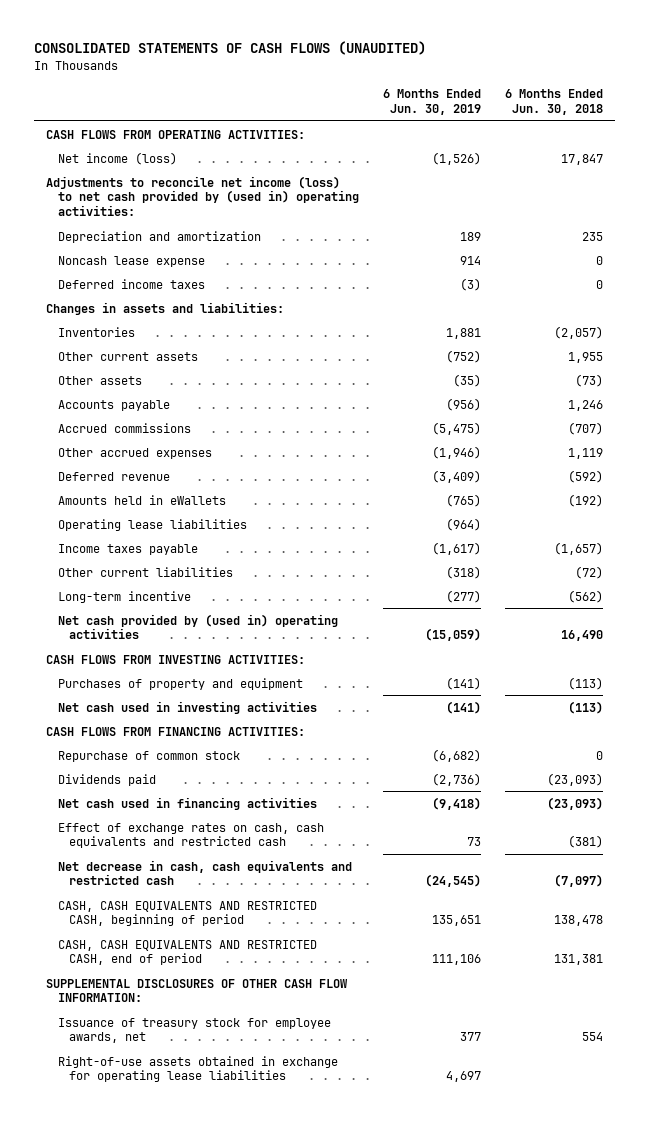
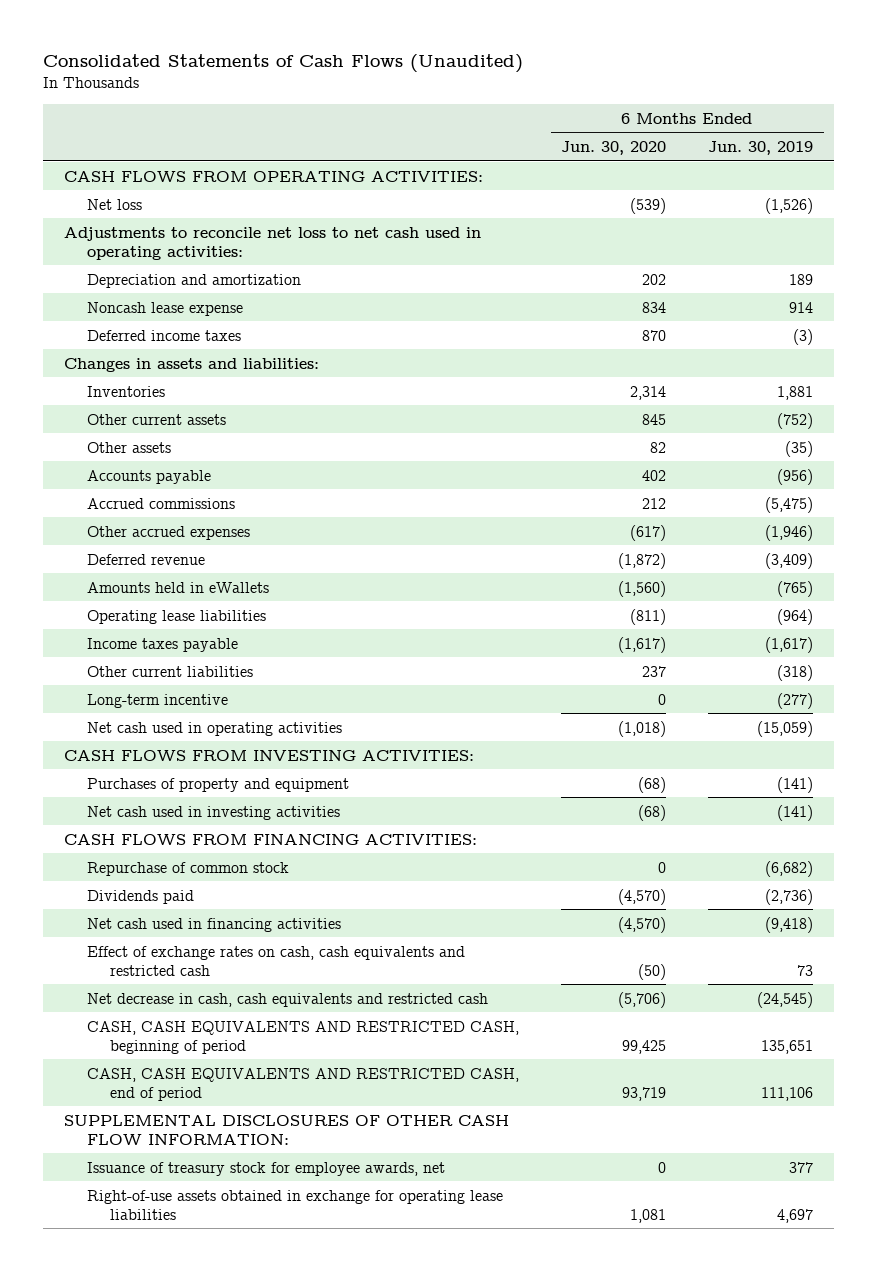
- CONSOLIDATED STATEMENTS OF CASH FLOWS (UNAUDITED)
+ Consolidated Statements of Cash Flows (Unaudited)
- | 6 Months Ended Jun. 30, 2019 | 6 Months Ended Jun. 30, 2018
+ | 6 Months Ended Jun. 30, 2020 | 6 Months Ended Jun. 30, 2019
- Net income (loss) | (1,526) | 17,847
- Adjustments to reconcile net income (loss) to net cash provided by (used in) operating activities:
+ Net loss | (539) | (1,526)
+ Adjustments to reconcile net loss to net cash used in operating activities:
- Net cash provided by (used in) operating activities | (15,059) | 16,490
+ Net cash used in operating activities | (1,018) | (15,059)

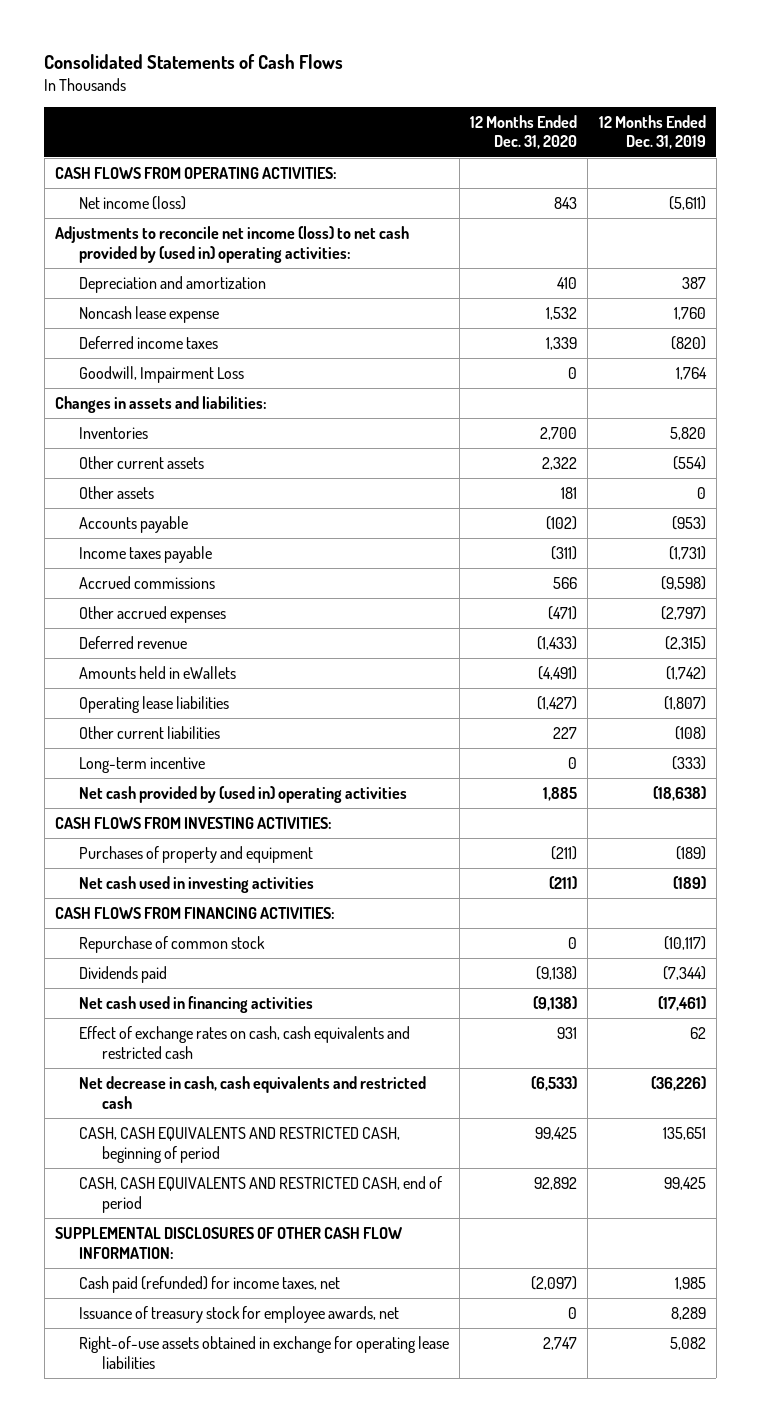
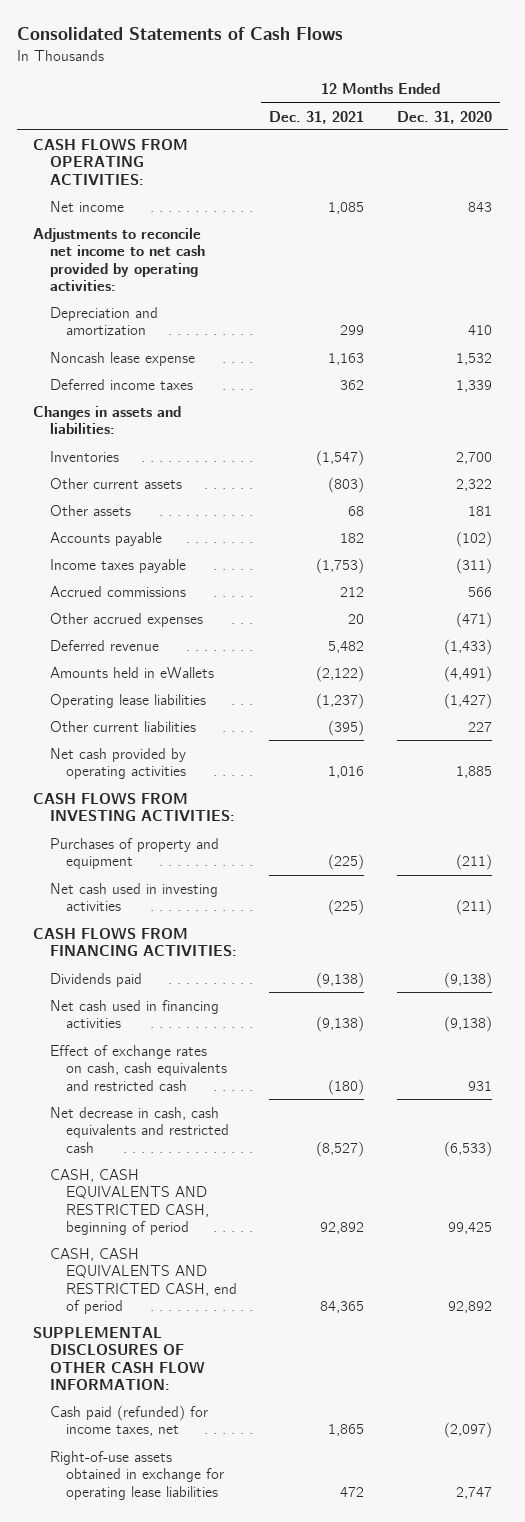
- | 12 Months Ended Dec. 31, 2020 | 12 Months Ended Dec. 31, 2019
+ | 12 Months Ended Dec. 31, 2021 | 12 Months Ended Dec. 31, 2020
- Net income (loss) | 843 | (5,611)
- Adjustments to reconcile net income (loss) to net cash provided by (used in) operating activities:
+ Net income | 1,085 | 843
+ Adjustments to reconcile net income to net cash provided by operating activities:
- Goodwill, Impairment Loss | 0 | 1,764
- Long-term incentive | 0 | (333)
- Net cash provided by (used in) operating activities | 1,885 | (18,638)
+ Net cash provided by operating activities | 1,016 | 1,885
- Repurchase of common stock | 0 | (10,117)
- Issuance of treasury stock for employee awards, net | 0 | 8,289

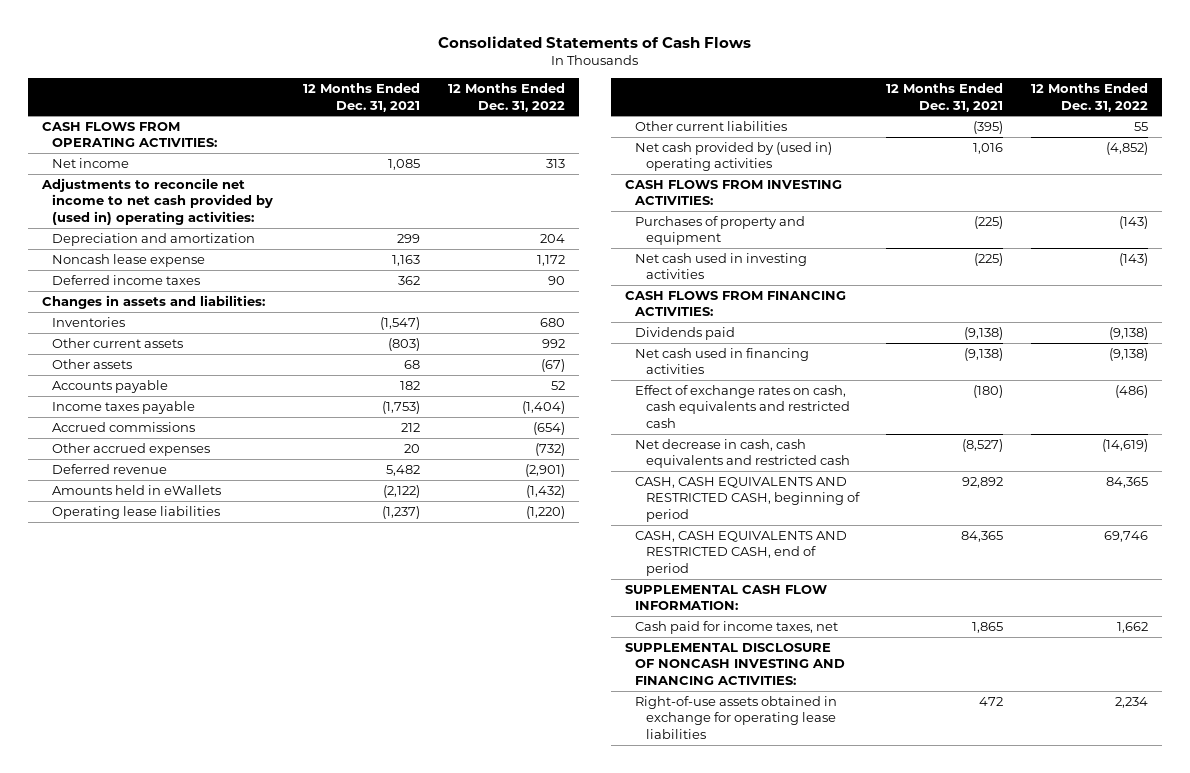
- | 12 Months Ended Dec. 31, 2021 | 12 Months Ended Dec. 31, 2020
+ | 12 Months Ended Dec. 31, 2021 | 12 Months Ended Dec. 31, 2022
- Adjustments to reconcile net income to net cash provided by operating activities:
+ Adjustments to reconcile net income to net cash provided by (used in) operating activities:
- Net cash provided by operating activities | 1,016 | 1,885
+ Net cash provided by (used in) operating activities | 1,016 | (4,852)
- SUPPLEMENTAL DISCLOSURES OF OTHER CASH FLOW INFORMATION:
- Cash paid (refunded) for income taxes, net | 1,865 | (2,097)
+ SUPPLEMENTAL CASH FLOW INFORMATION:
+ Cash paid for income taxes, net | 1,865 | 1,662
+ SUPPLEMENTAL DISCLOSURE OF NONCASH INVESTING AND FINANCING ACTIVITIES:

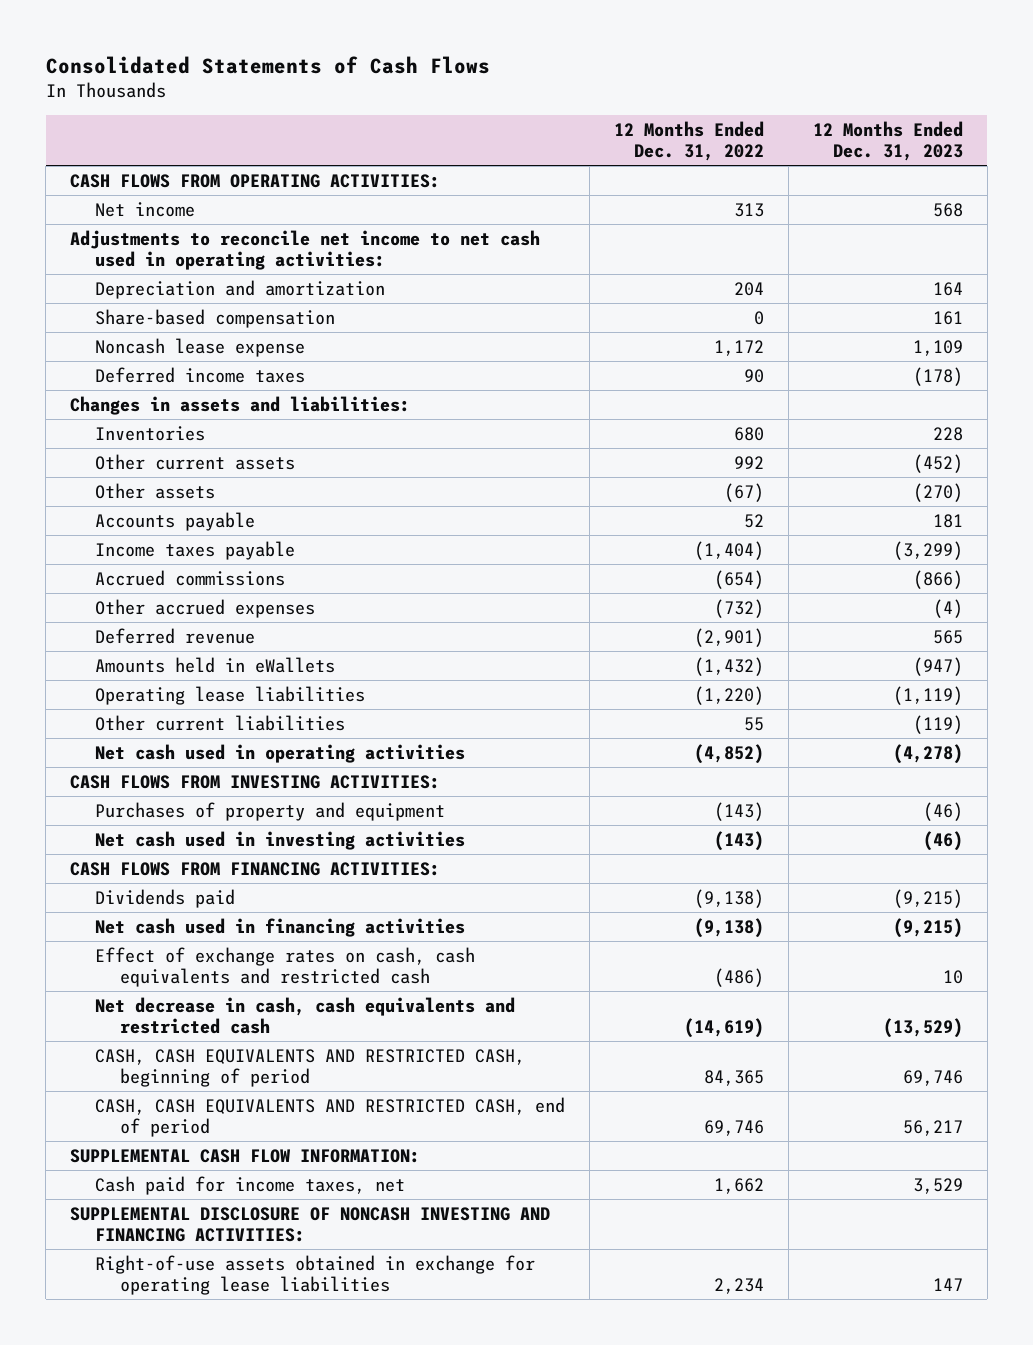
- | 12 Months Ended Dec. 31, 2021 | 12 Months Ended Dec. 31, 2022
+ | 12 Months Ended Dec. 31, 2022 | 12 Months Ended Dec. 31, 2023
- Adjustments to reconcile net income to net cash provided by (used in) operating activities:
+ Adjustments to reconcile net income to net cash used in operating activities:
+ Share-based compensation | 0 | 161
- Net cash provided by (used in) operating activities | 1,016 | (4,852)
+ Net cash used in operating activities | (4,852) | (4,278)

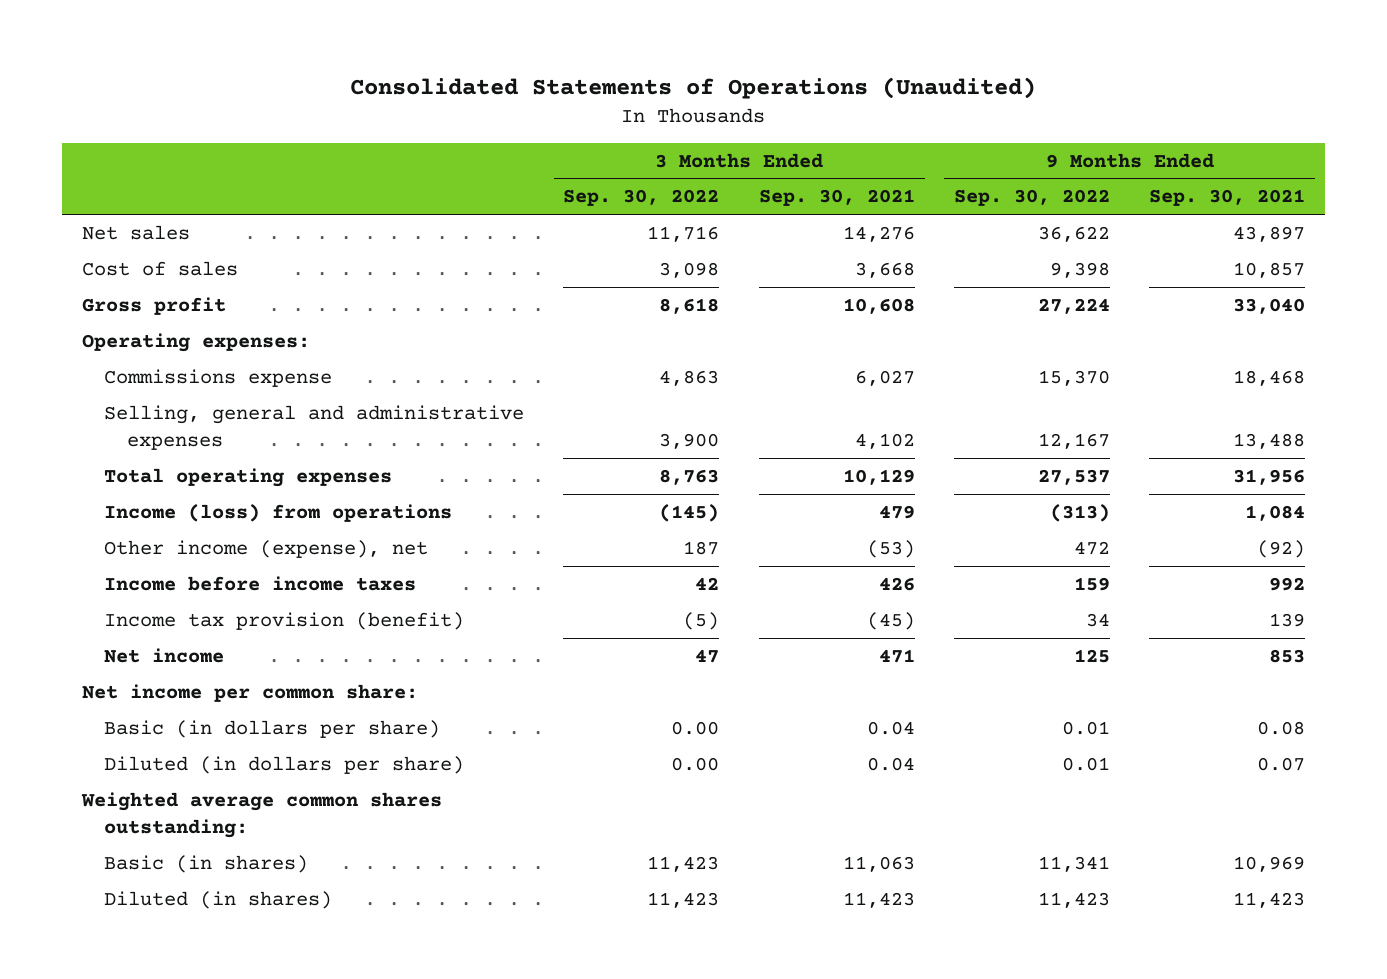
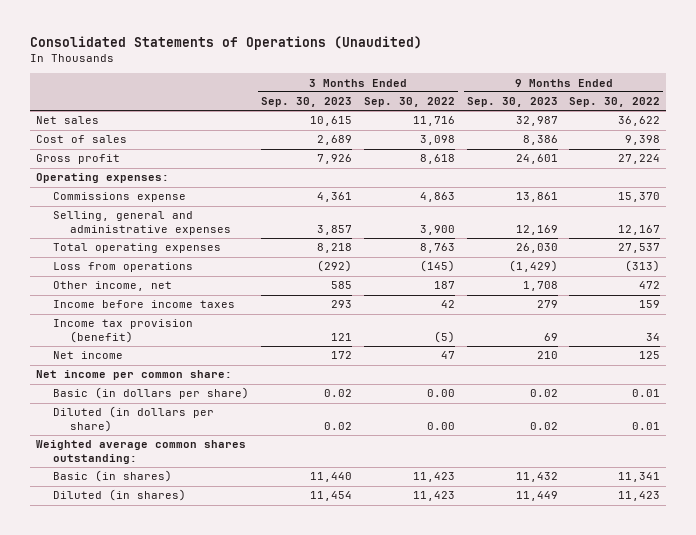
- | 3 Months Ended Sep. 30, 2022 | 3 Months Ended Sep. 30, 2021 | 9 Months Ended Sep. 30, 2022 | 9 Months Ended Sep. 30, 2021
+ | 3 Months Ended Sep. 30, 2023 | 3 Months Ended Sep. 30, 2022 | 9 Months Ended Sep. 30, 2023 | 9 Months Ended Sep. 30, 2022
- Income (loss) from operations | (145) | 479 | (313) | 1,084
- Other income (expense), net | 187 | (53) | 472 | (92)
+ Loss from operations | (292) | (145) | (1,429) | (313)
+ Other income, net | 585 | 187 | 1,708 | 472

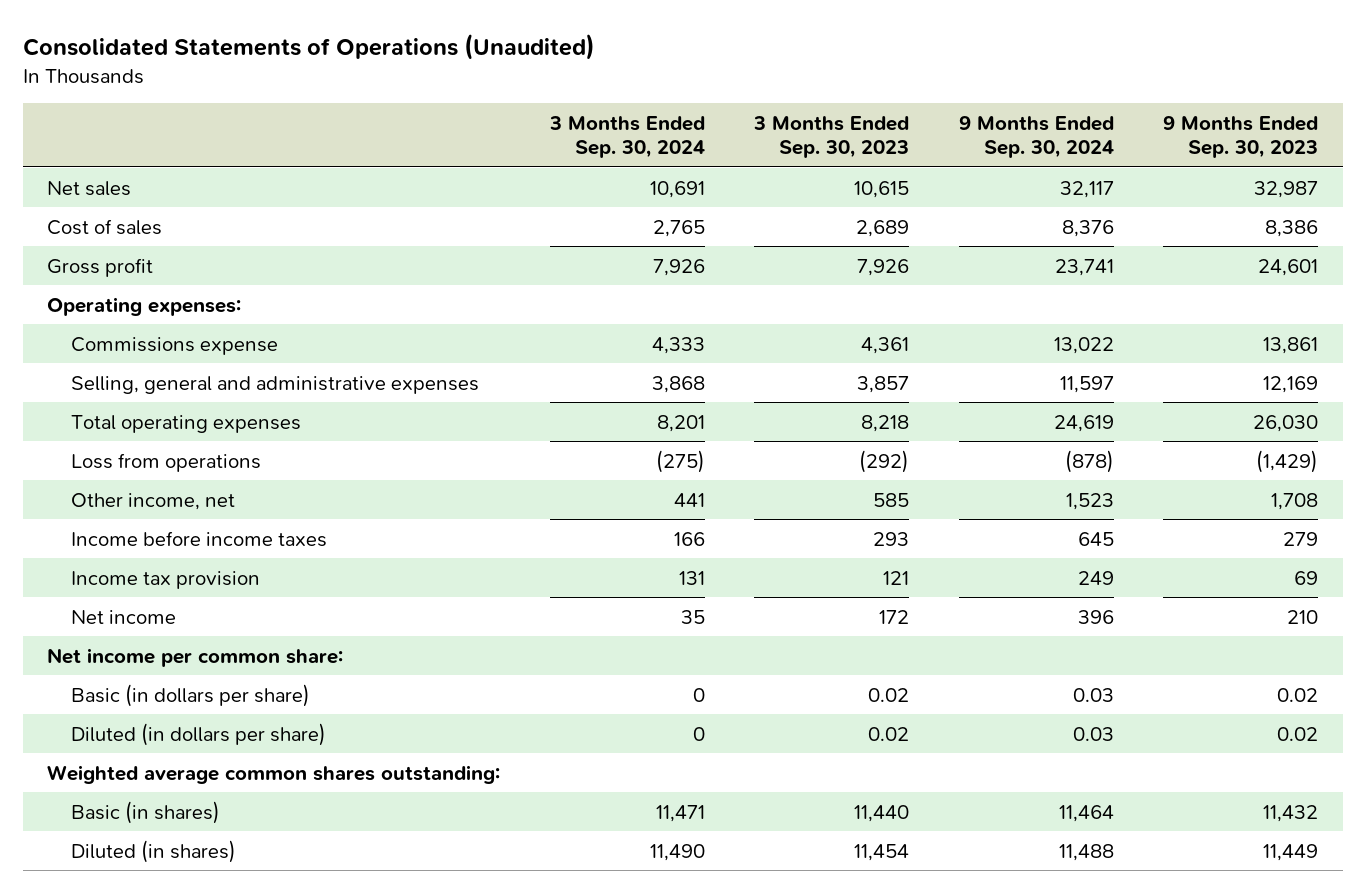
- | 3 Months Ended Sep. 30, 2023 | 3 Months Ended Sep. 30, 2022 | 9 Months Ended Sep. 30, 2023 | 9 Months Ended Sep. 30, 2022
+ | 3 Months Ended Sep. 30, 2024 | 3 Months Ended Sep. 30, 2023 | 9 Months Ended Sep. 30, 2024 | 9 Months Ended Sep. 30, 2023
- Income tax provision (benefit) | 121 | (5) | 69 | 34
+ Income tax provision | 131 | 121 | 249 | 69

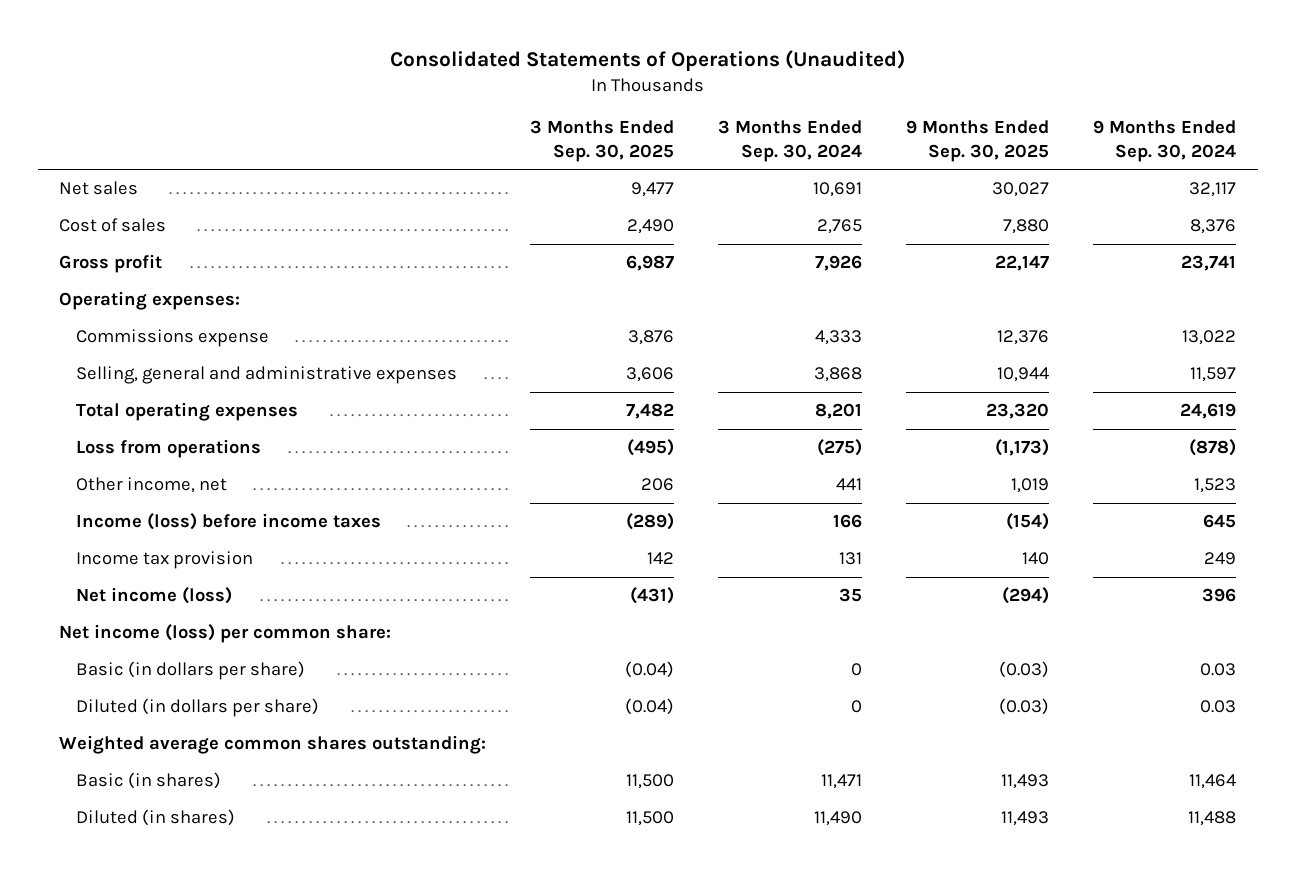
- | 3 Months Ended Sep. 30, 2024 | 3 Months Ended Sep. 30, 2023 | 9 Months Ended Sep. 30, 2024 | 9 Months Ended Sep. 30, 2023
+ | 3 Months Ended Sep. 30, 2025 | 3 Months Ended Sep. 30, 2024 | 9 Months Ended Sep. 30, 2025 | 9 Months Ended Sep. 30, 2024
- Income before income taxes | 166 | 293 | 645 | 279
+ Income (loss) before income taxes | (289) | 166 | (154) | 645
- Net income | 35 | 172 | 396 | 210
- Net income per common share:
+ Net income (loss) | (431) | 35 | (294) | 396
+ Net income (loss) per common share:

